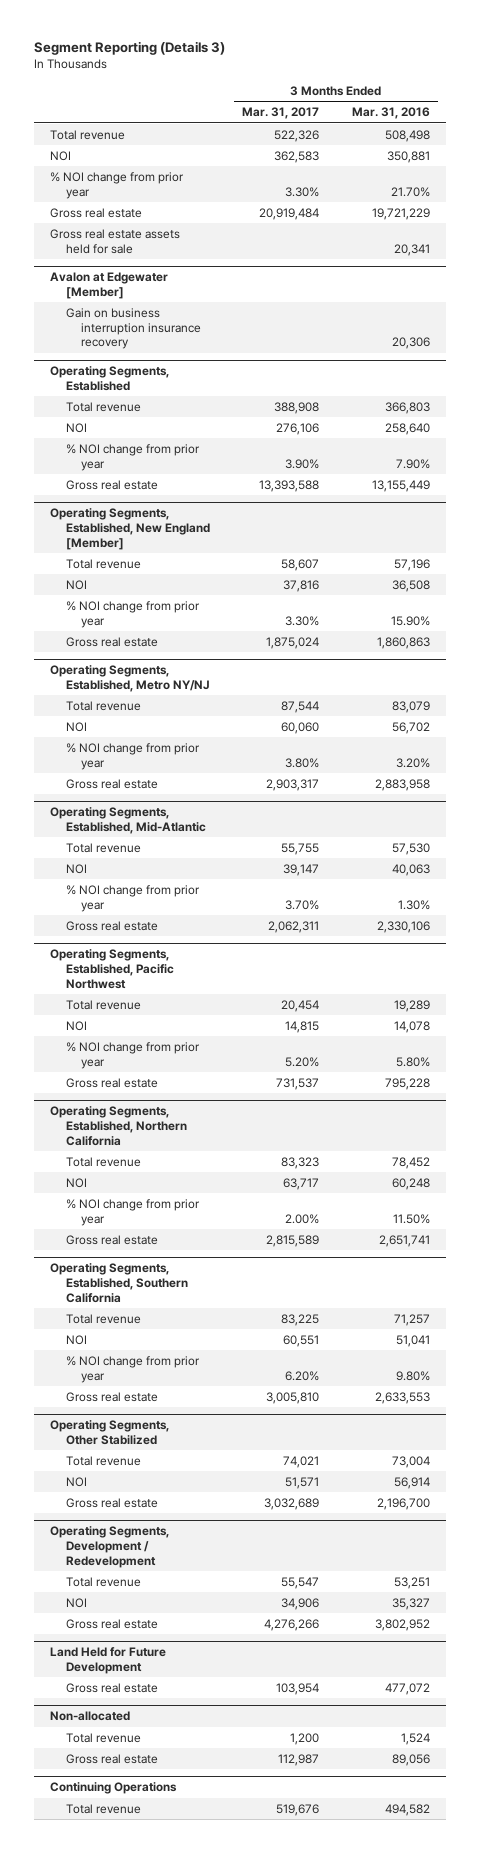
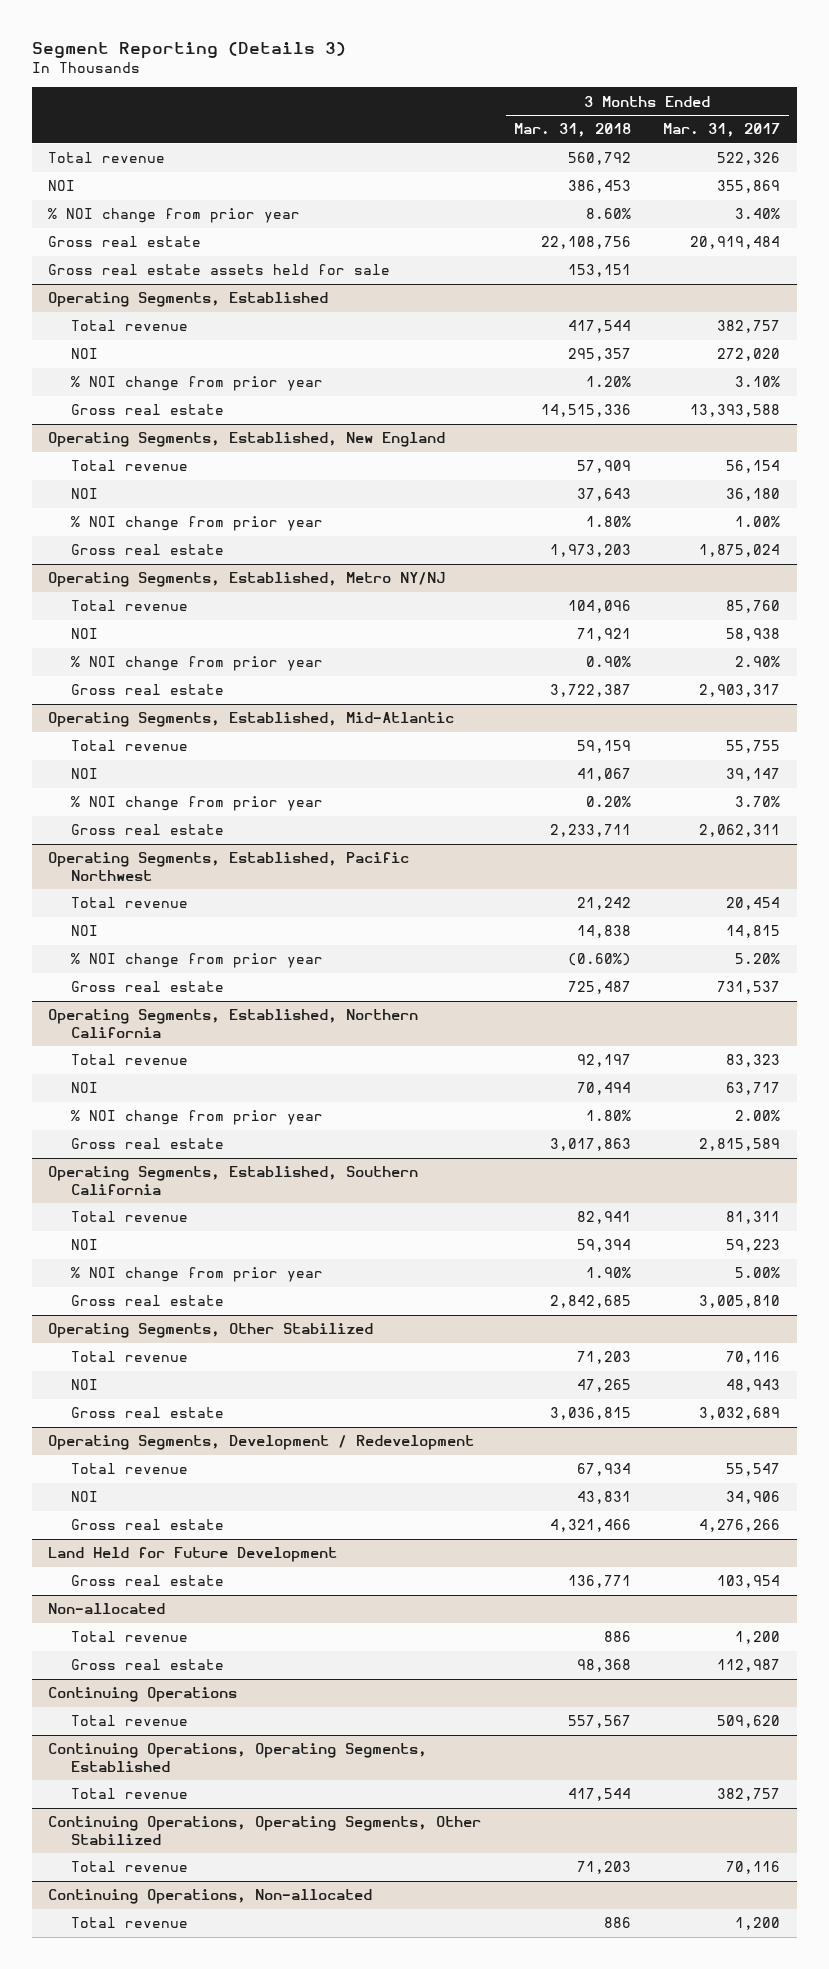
- | 3 Months Ended Mar. 31, 2017 | 3 Months Ended Mar. 31, 2016
+ | 3 Months Ended Mar. 31, 2018 | 3 Months Ended Mar. 31, 2017
- NOI | 362,583 | 350,881
- % NOI change from prior year | 3.30% | 21.70%
+ NOI | 386,453 | 355,869
+ % NOI change from prior year | 8.60% | 3.40%
- Avalon at Edgewater [Member]
- Gain on business interruption insurance recovery | | 20,306
@ Operating Segments, Established
- Total revenue | 388,908 | 366,803
- NOI | 276,106 | 258,640
- % NOI change from prior year | 3.90% | 7.90%
+ Total revenue | 417,544 | 382,757
+ NOI | 295,357 | 272,020
+ % NOI change from prior year | 1.20% | 3.10%
- Operating Segments, Established, New England [Member]
- Total revenue | 58,607 | 57,196
- NOI | 37,816 | 36,508
- % NOI change from prior year | 3.30% | 15.90%
+ Operating Segments, Established, New England
+ Total revenue | 57,909 | 56,154
+ NOI | 37,643 | 36,180
+ % NOI change from prior year | 1.80% | 1.00%
@ Operating Segments, Established, Metro NY/NJ
- Total revenue | 87,544 | 83,079
- NOI | 60,060 | 56,702
- % NOI change from prior year | 3.80% | 3.20%
+ Total revenue | 104,096 | 85,760
+ NOI | 71,921 | 58,938
+ % NOI change from prior year | 0.90% | 2.90%
@ Operating Segments, Established, Southern California
- Total revenue | 83,225 | 71,257
- NOI | 60,551 | 51,041
- % NOI change from prior year | 6.20% | 9.80%
+ Total revenue | 82,941 | 81,311
+ NOI | 59,394 | 59,223
+ % NOI change from prior year | 1.90% | 5.00%
@ Operating Segments, Other Stabilized
- Total revenue | 74,021 | 73,004
- NOI | 51,571 | 56,914
+ Total revenue | 71,203 | 70,116
+ NOI | 47,265 | 48,943
@ Continuing Operations
- Total revenue | 519,676 | 494,582
+ Total revenue | 557,567 | 509,620
+ Continuing Operations, Operating Segments, Established
+ Total revenue | 417,544 | 382,757
+ Continuing Operations, Operating Segments, Other Stabilized
+ Total revenue | 71,203 | 70,116
+ Continuing Operations, Non-allocated
+ Total revenue | 886 | 1,200

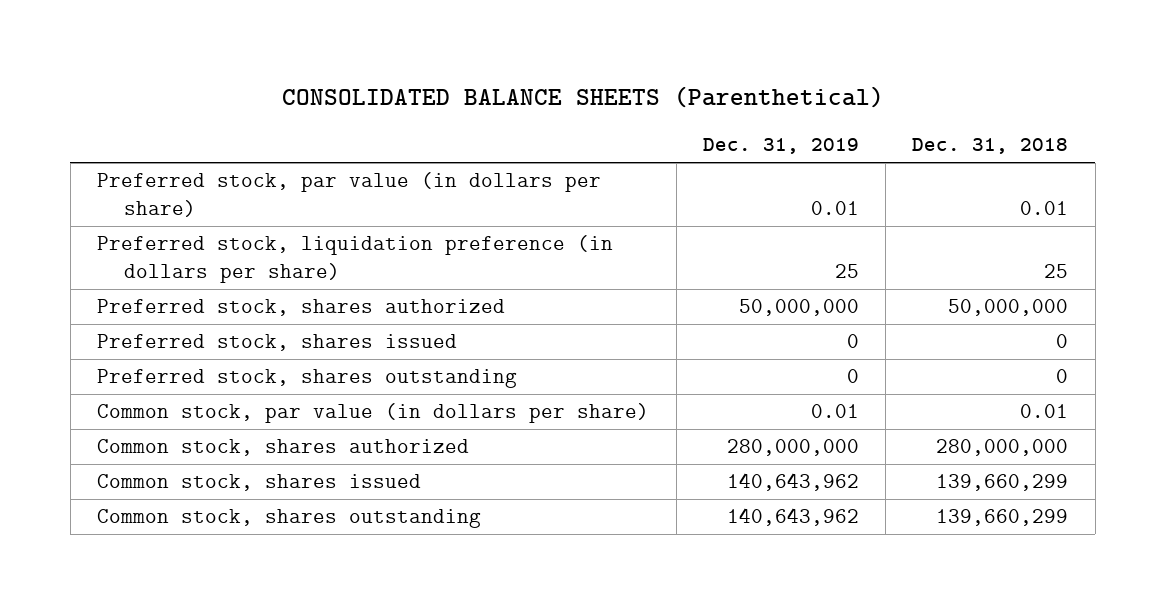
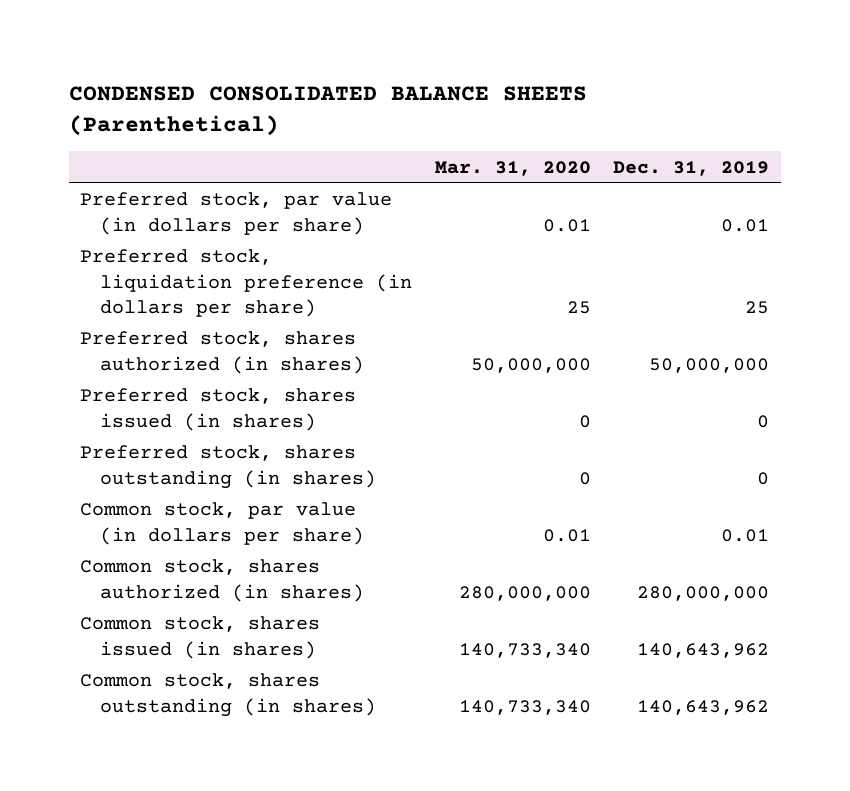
- CONSOLIDATED BALANCE SHEETS (Parenthetical)
+ CONDENSED CONSOLIDATED BALANCE SHEETS (Parenthetical)
- | Dec. 31, 2019 | Dec. 31, 2018
+ | Mar. 31, 2020 | Dec. 31, 2019
- Preferred stock, shares authorized | 50,000,000 | 50,000,000
- Preferred stock, shares issued | 0 | 0
- Preferred stock, shares outstanding | 0 | 0
+ Preferred stock, shares authorized (in shares) | 50,000,000 | 50,000,000
+ Preferred stock, shares issued (in shares) | 0 | 0
+ Preferred stock, shares outstanding (in shares) | 0 | 0
- Common stock, shares authorized | 280,000,000 | 280,000,000
- Common stock, shares issued | 140,643,962 | 139,660,299
- Common stock, shares outstanding | 140,643,962 | 139,660,299
+ Common stock, shares authorized (in shares) | 280,000,000 | 280,000,000
+ Common stock, shares issued (in shares) | 140,733,340 | 140,643,962
+ Common stock, shares outstanding (in shares) | 140,733,340 | 140,643,962

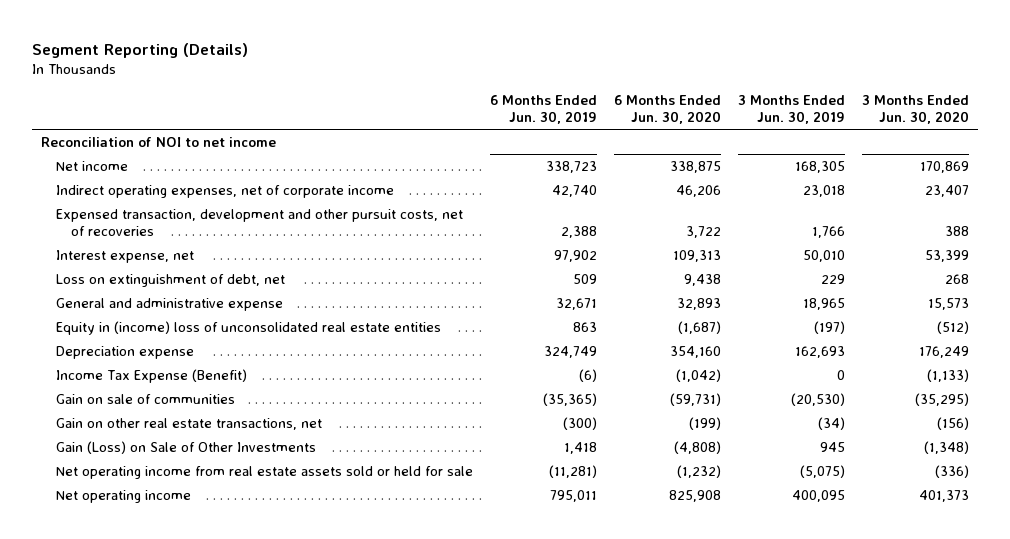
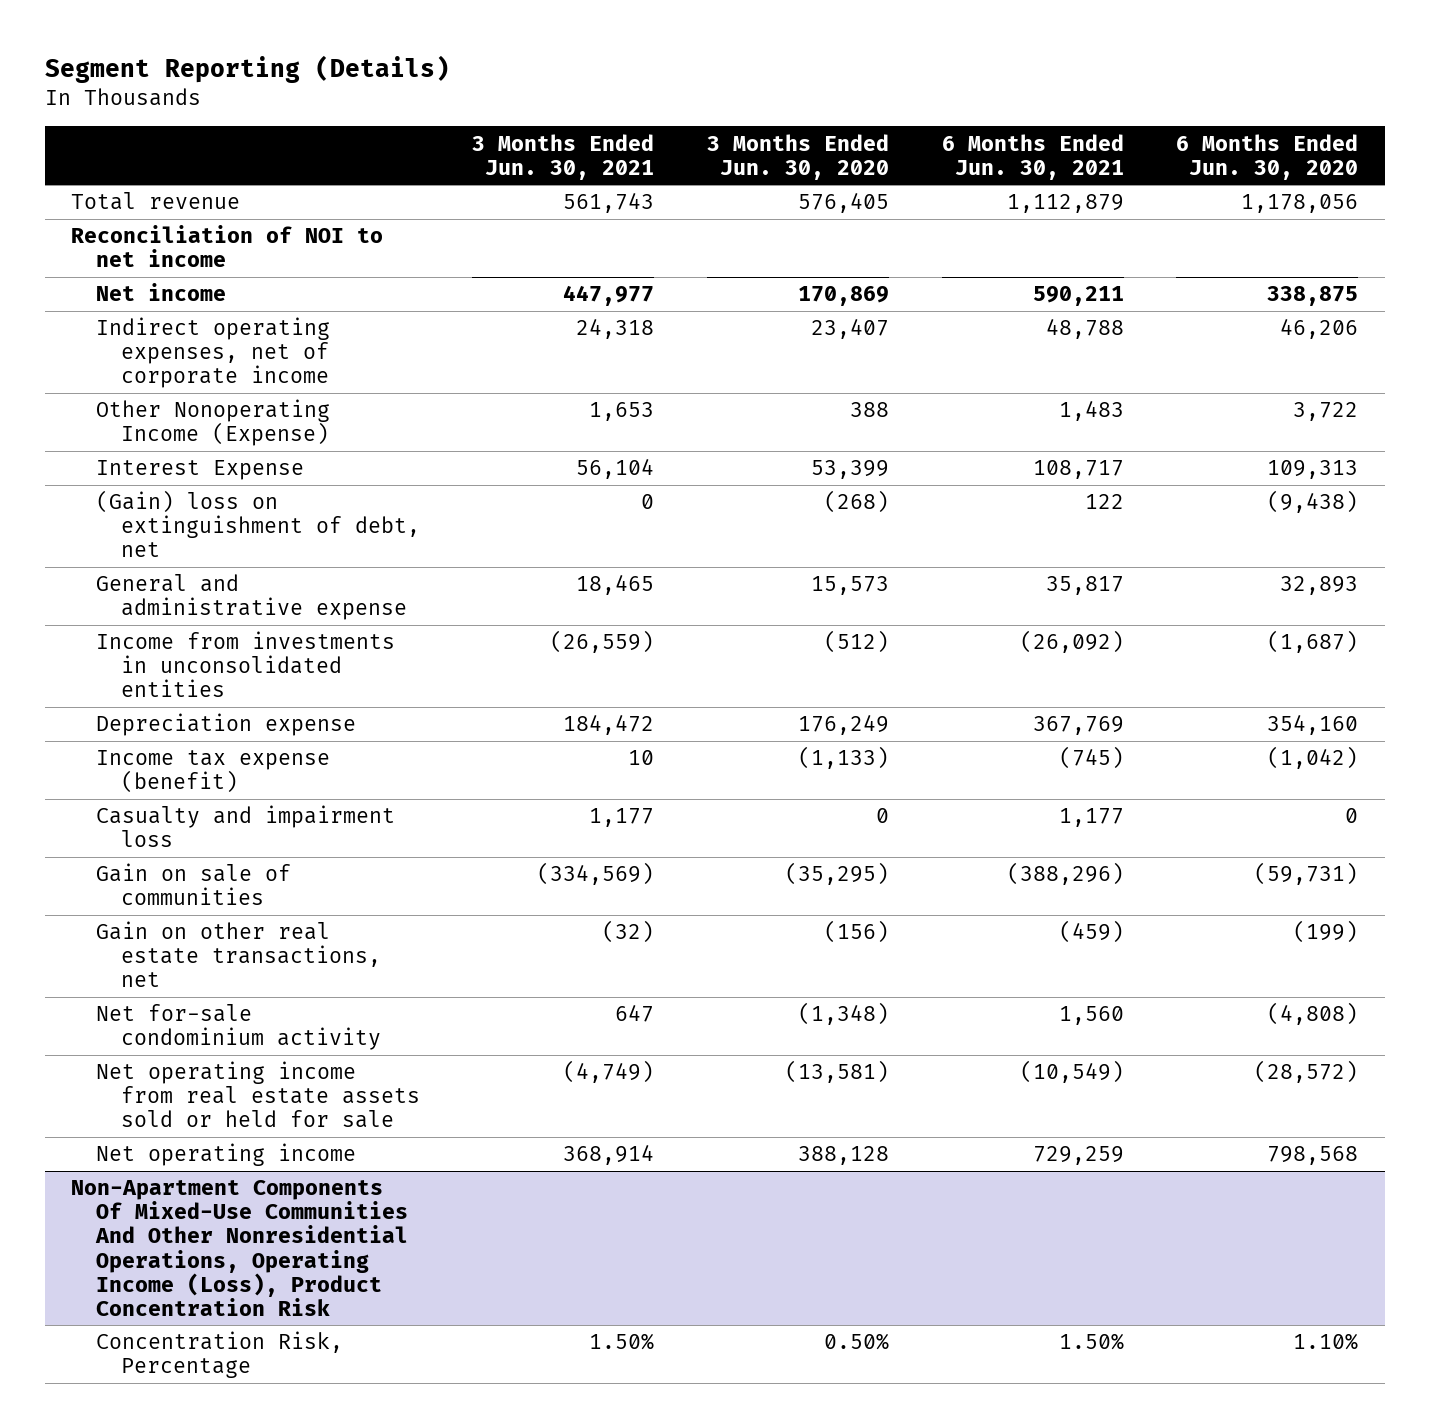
- | 6 Months Ended Jun. 30, 2019 | 6 Months Ended Jun. 30, 2020 | 3 Months Ended Jun. 30, 2019 | 3 Months Ended Jun. 30, 2020
+ | 3 Months Ended Jun. 30, 2021 | 3 Months Ended Jun. 30, 2020 | 6 Months Ended Jun. 30, 2021 | 6 Months Ended Jun. 30, 2020
+ Total revenue | 561,743 | 576,405 | 1,112,879 | 1,178,056
- Expensed transaction, development and other pursuit costs, net of recoveries | 2,388 | 3,722 | 1,766 | 388
- Interest expense, net | 97,902 | 109,313 | 50,010 | 53,399
- Loss on extinguishment of debt, net | 509 | 9,438 | 229 | 268
+ Other Nonoperating Income (Expense) | 1,653 | 388 | 1,483 | 3,722
+ Interest Expense | 56,104 | 53,399 | 108,717 | 109,313
+ (Gain) loss on extinguishment of debt, net | 0 | (268) | 122 | (9,438)
- Equity in (income) loss of unconsolidated real estate entities | 863 | (1,687) | (197) | (512)
+ Income from investments in unconsolidated entities | (26,559) | (512) | (26,092) | (1,687)
- Income Tax Expense (Benefit) | (6) | (1,042) | 0 | (1,133)
+ Income tax expense (benefit) | 10 | (1,133) | (745) | (1,042)
+ Casualty and impairment loss | 1,177 | 0 | 1,177 | 0
- Gain (Loss) on Sale of Other Investments | 1,418 | (4,808) | 945 | (1,348)
- Net operating income from real estate assets sold or held for sale | (11,281) | (1,232) | (5,075) | (336)
- Net operating income | 795,011 | 825,908 | 400,095 | 401,373
+ Net for-sale condominium activity | 647 | (1,348) | 1,560 | (4,808)
+ Net operating income from real estate assets sold or held for sale | (4,749) | (13,581) | (10,549) | (28,572)
+ Net operating income | 368,914 | 388,128 | 729,259 | 798,568
+ Non-Apartment Components Of Mixed-Use Communities And Other Nonresidential Operations, Operating Income (Loss), Product Concentration Risk
+ Concentration Risk, Percentage | 1.50% | 0.50% | 1.50% | 1.10%

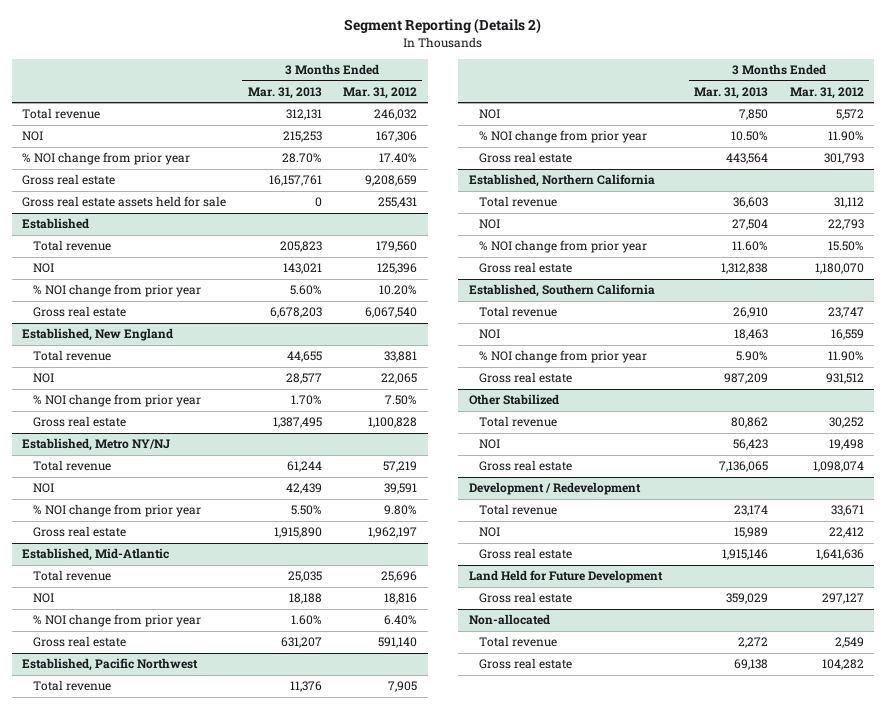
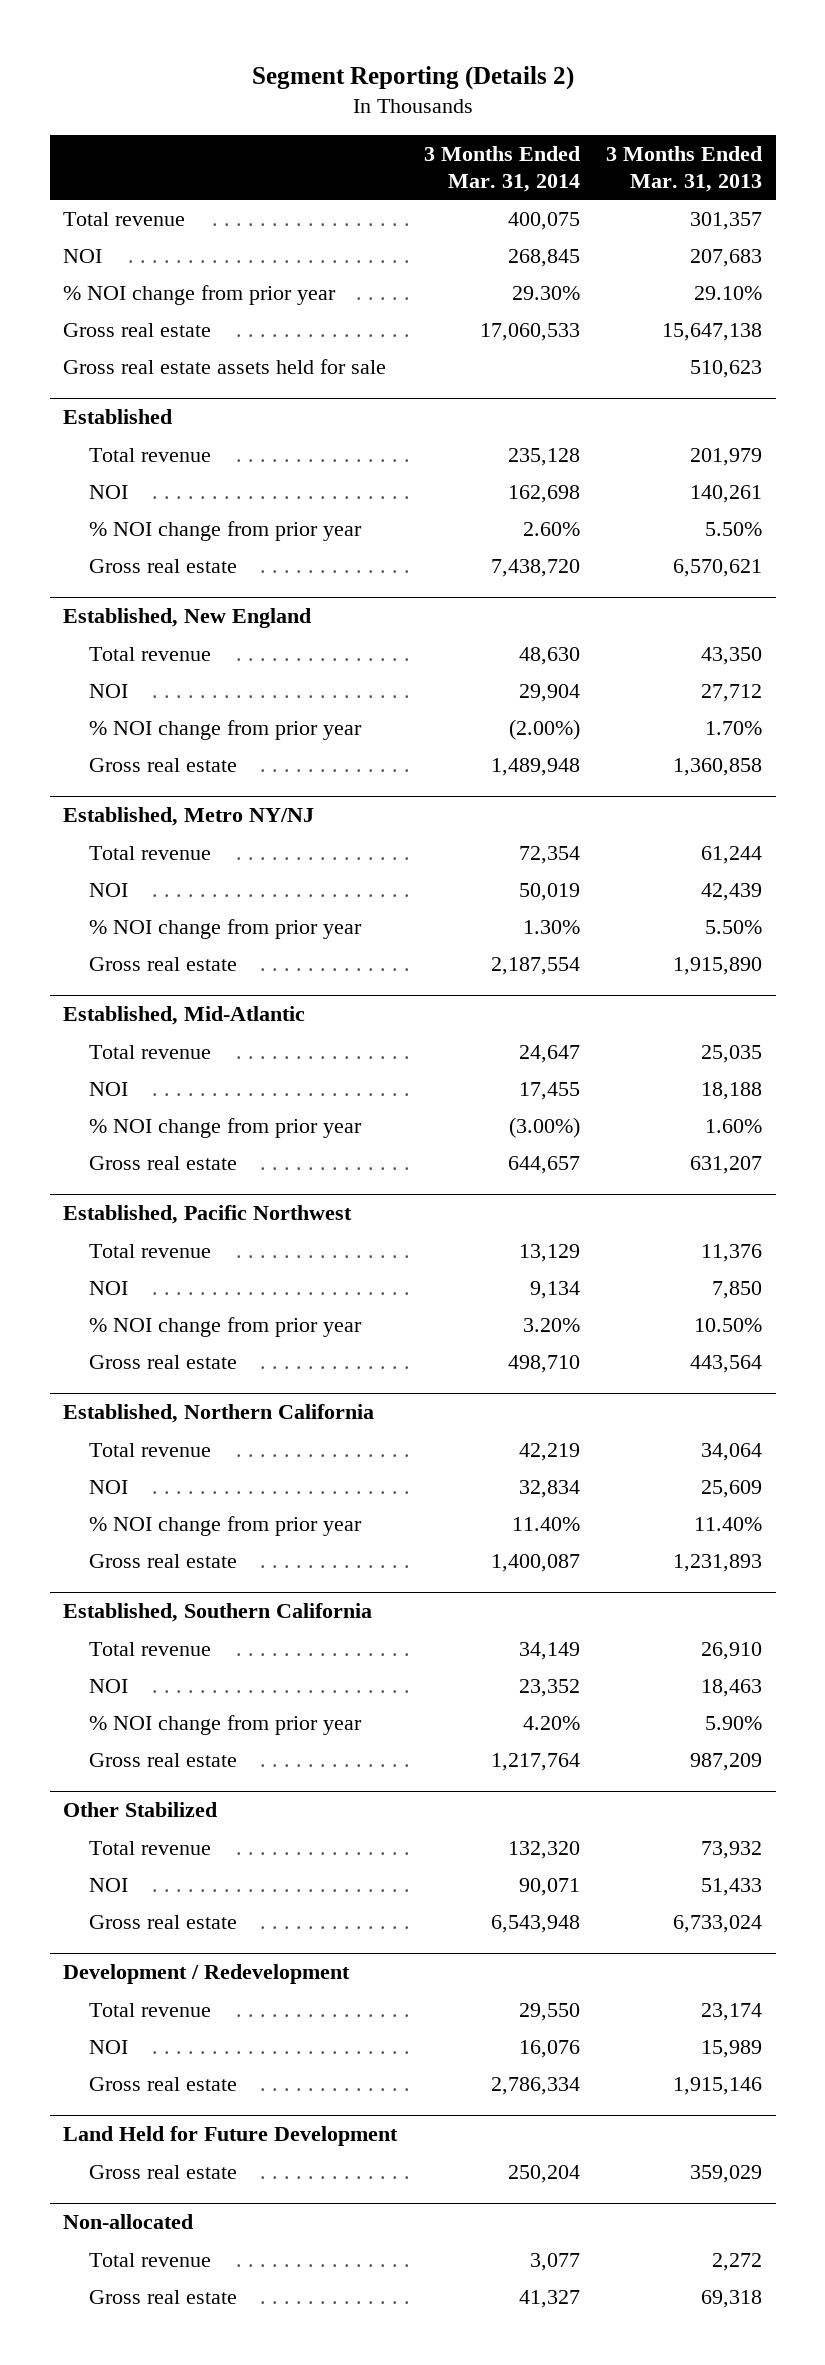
- | 3 Months Ended Mar. 31, 2013 | 3 Months Ended Mar. 31, 2012
+ | 3 Months Ended Mar. 31, 2014 | 3 Months Ended Mar. 31, 2013
- Total revenue | 312,131 | 246,032
- NOI | 215,253 | 167,306
- % NOI change from prior year | 28.70% | 17.40%
- Gross real estate | 16,157,761 | 9,208,659
- Gross real estate assets held for sale | 0 | 255,431
+ Total revenue | 400,075 | 301,357
+ NOI | 268,845 | 207,683
+ % NOI change from prior year | 29.30% | 29.10%
+ Gross real estate | 17,060,533 | 15,647,138
+ Gross real estate assets held for sale | | 510,623
@ Established
- Total revenue | 205,823 | 179,560
- NOI | 143,021 | 125,396
- % NOI change from prior year | 5.60% | 10.20%
- Gross real estate | 6,678,203 | 6,067,540
+ Total revenue | 235,128 | 201,979
+ NOI | 162,698 | 140,261
+ % NOI change from prior year | 2.60% | 5.50%
+ Gross real estate | 7,438,720 | 6,570,621
@ Established, New England
- Total revenue | 44,655 | 33,881
- NOI | 28,577 | 22,065
+ Total revenue | 48,630 | 43,350
+ NOI | 29,904 | 27,712
- Gross real estate | 1,387,495 | 1,100,828
+ Gross real estate | 1,489,948 | 1,360,858
@ Established, Northern California
- Total revenue | 36,603 | 31,112
- NOI | 27,504 | 22,793
- % NOI change from prior year | 11.60% | 15.50%
- Gross real estate | 1,312,838 | 1,180,070
+ Total revenue | 42,219 | 34,064
+ NOI | 32,834 | 25,609
+ % NOI change from prior year | 11.40% | 11.40%
+ Gross real estate | 1,400,087 | 1,231,893
@ Other Stabilized
- Total revenue | 80,862 | 30,252
- NOI | 56,423 | 19,498
- Gross real estate | 7,136,065 | 1,098,074
+ Total revenue | 132,320 | 73,932
+ NOI | 90,071 | 51,433
+ Gross real estate | 6,543,948 | 6,733,024
@ Non-allocated
- Gross real estate | 69,138 | 104,282
+ Gross real estate | 41,327 | 69,318

